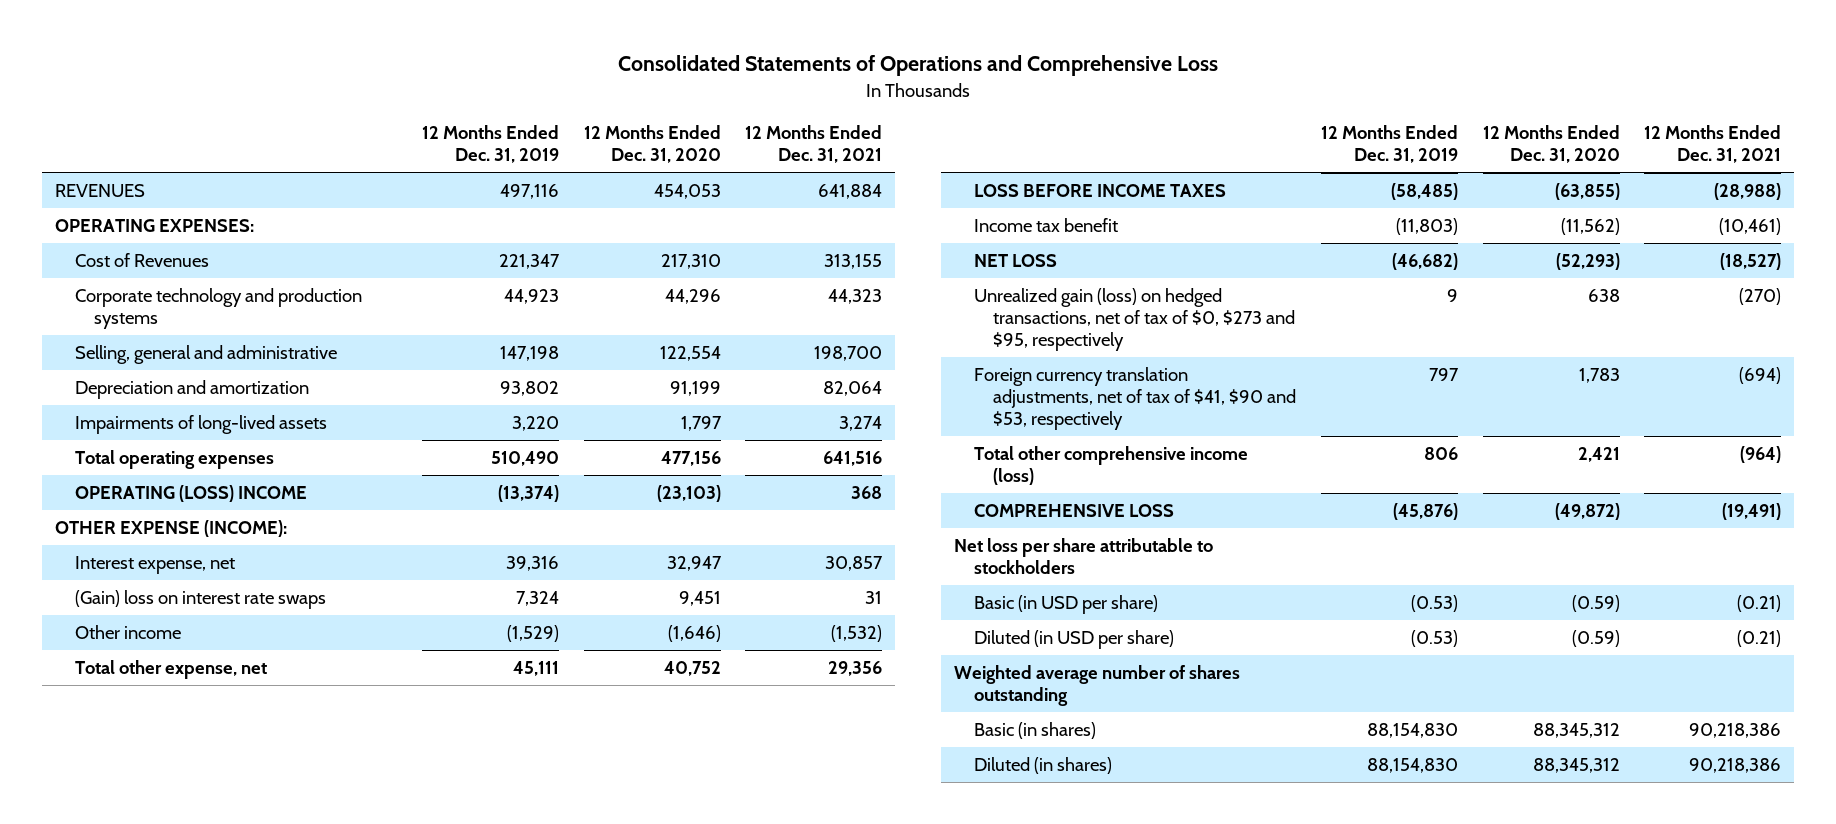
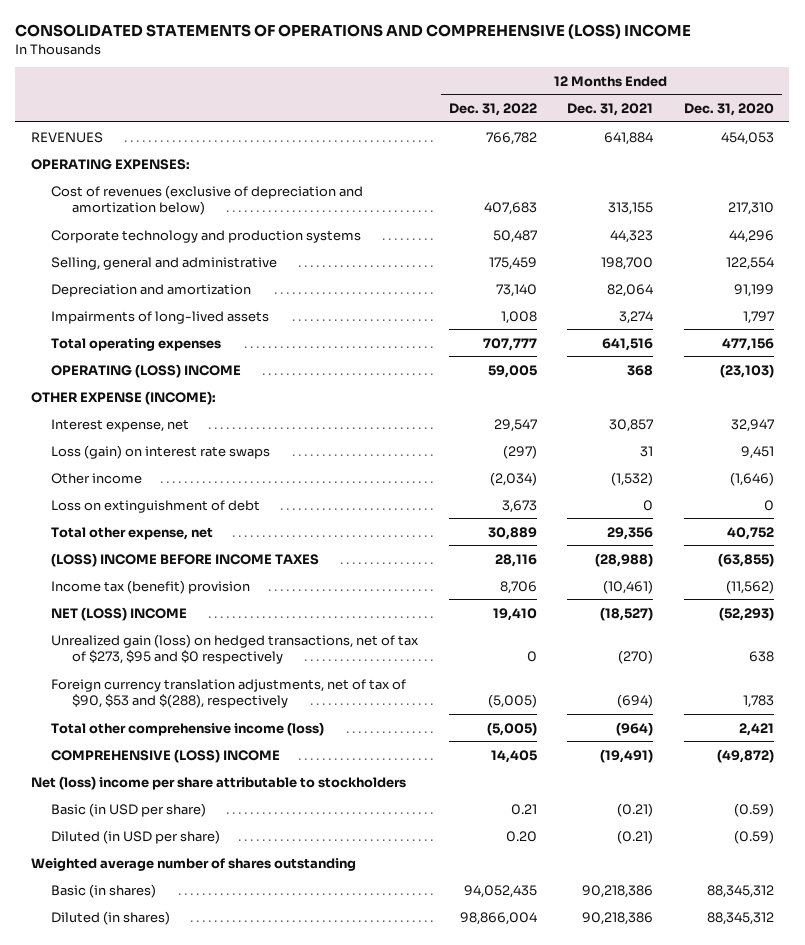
- Consolidated Statements of Operations and Comprehensive Loss
+ CONSOLIDATED STATEMENTS OF OPERATIONS AND COMPREHENSIVE (LOSS) INCOME
- | 12 Months Ended Dec. 31, 2019 | 12 Months Ended Dec. 31, 2020 | 12 Months Ended Dec. 31, 2021
+ | 12 Months Ended Dec. 31, 2022 | 12 Months Ended Dec. 31, 2021 | 12 Months Ended Dec. 31, 2020
- Cost of Revenues | 221,347 | 217,310 | 313,155
+ Cost of revenues (exclusive of depreciation and amortization below) | 407,683 | 313,155 | 217,310
- (Gain) loss on interest rate swaps | 7,324 | 9,451 | 31
+ Loss (gain) on interest rate swaps | (297) | 31 | 9,451
+ Loss on extinguishment of debt | 3,673 | 0 | 0
- LOSS BEFORE INCOME TAXES | (58,485) | (63,855) | (28,988)
- Income tax benefit | (11,803) | (11,562) | (10,461)
- NET LOSS | (46,682) | (52,293) | (18,527)
- Unrealized gain (loss) on hedged transactions, net of tax of $0, $273 and $95, respectively | 9 | 638 | (270)
- Foreign currency translation adjustments, net of tax of $41, $90 and $53, respectively | 797 | 1,783 | (694)
+ (LOSS) INCOME BEFORE INCOME TAXES | 28,116 | (28,988) | (63,855)
+ Income tax (benefit) provision | 8,706 | (10,461) | (11,562)
+ NET (LOSS) INCOME | 19,410 | (18,527) | (52,293)
+ Unrealized gain (loss) on hedged transactions, net of tax of $273, $95 and $0 respectively | 0 | (270) | 638
+ Foreign currency translation adjustments, net of tax of $90, $53 and $(288), respectively | (5,005) | (694) | 1,783
- COMPREHENSIVE LOSS | (45,876) | (49,872) | (19,491)
- Net loss per share attributable to stockholders
+ COMPREHENSIVE (LOSS) INCOME | 14,405 | (19,491) | (49,872)
+ Net (loss) income per share attributable to stockholders

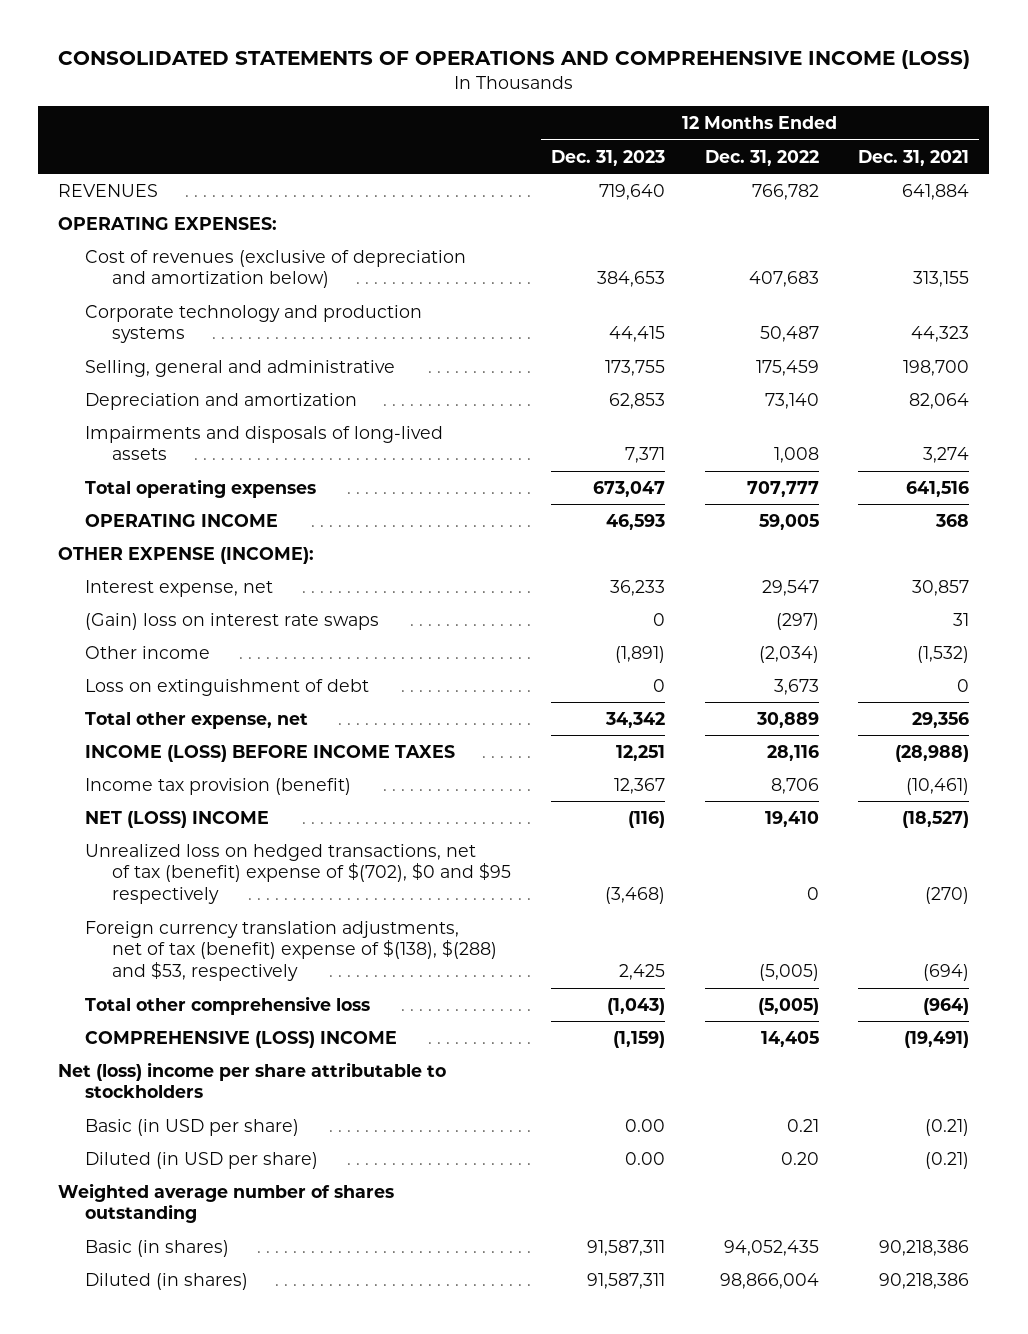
- CONSOLIDATED STATEMENTS OF OPERATIONS AND COMPREHENSIVE (LOSS) INCOME
+ CONSOLIDATED STATEMENTS OF OPERATIONS AND COMPREHENSIVE INCOME (LOSS)
- | 12 Months Ended Dec. 31, 2022 | 12 Months Ended Dec. 31, 2021 | 12 Months Ended Dec. 31, 2020
+ | 12 Months Ended Dec. 31, 2023 | 12 Months Ended Dec. 31, 2022 | 12 Months Ended Dec. 31, 2021
- Impairments of long-lived assets | 1,008 | 3,274 | 1,797
+ Impairments and disposals of long-lived assets | 7,371 | 1,008 | 3,274
- OPERATING (LOSS) INCOME | 59,005 | 368 | (23,103)
+ OPERATING INCOME | 46,593 | 59,005 | 368
- Loss (gain) on interest rate swaps | (297) | 31 | 9,451
+ (Gain) loss on interest rate swaps | 0 | (297) | 31
- (LOSS) INCOME BEFORE INCOME TAXES | 28,116 | (28,988) | (63,855)
- Income tax (benefit) provision | 8,706 | (10,461) | (11,562)
+ INCOME (LOSS) BEFORE INCOME TAXES | 12,251 | 28,116 | (28,988)
+ Income tax provision (benefit) | 12,367 | 8,706 | (10,461)
- Unrealized gain (loss) on hedged transactions, net of tax of $273, $95 and $0 respectively | 0 | (270) | 638
- Foreign currency translation adjustments, net of tax of $90, $53 and $(288), respectively | (5,005) | (694) | 1,783
- Total other comprehensive income (loss) | (5,005) | (964) | 2,421
+ Unrealized loss on hedged transactions, net of tax (benefit) expense of $(702), $0 and $95 respectively | (3,468) | 0 | (270)
+ Foreign currency translation adjustments, net of tax (benefit) expense of $(138), $(288) and $53, respectively | 2,425 | (5,005) | (694)
+ Total other comprehensive loss | (1,043) | (5,005) | (964)

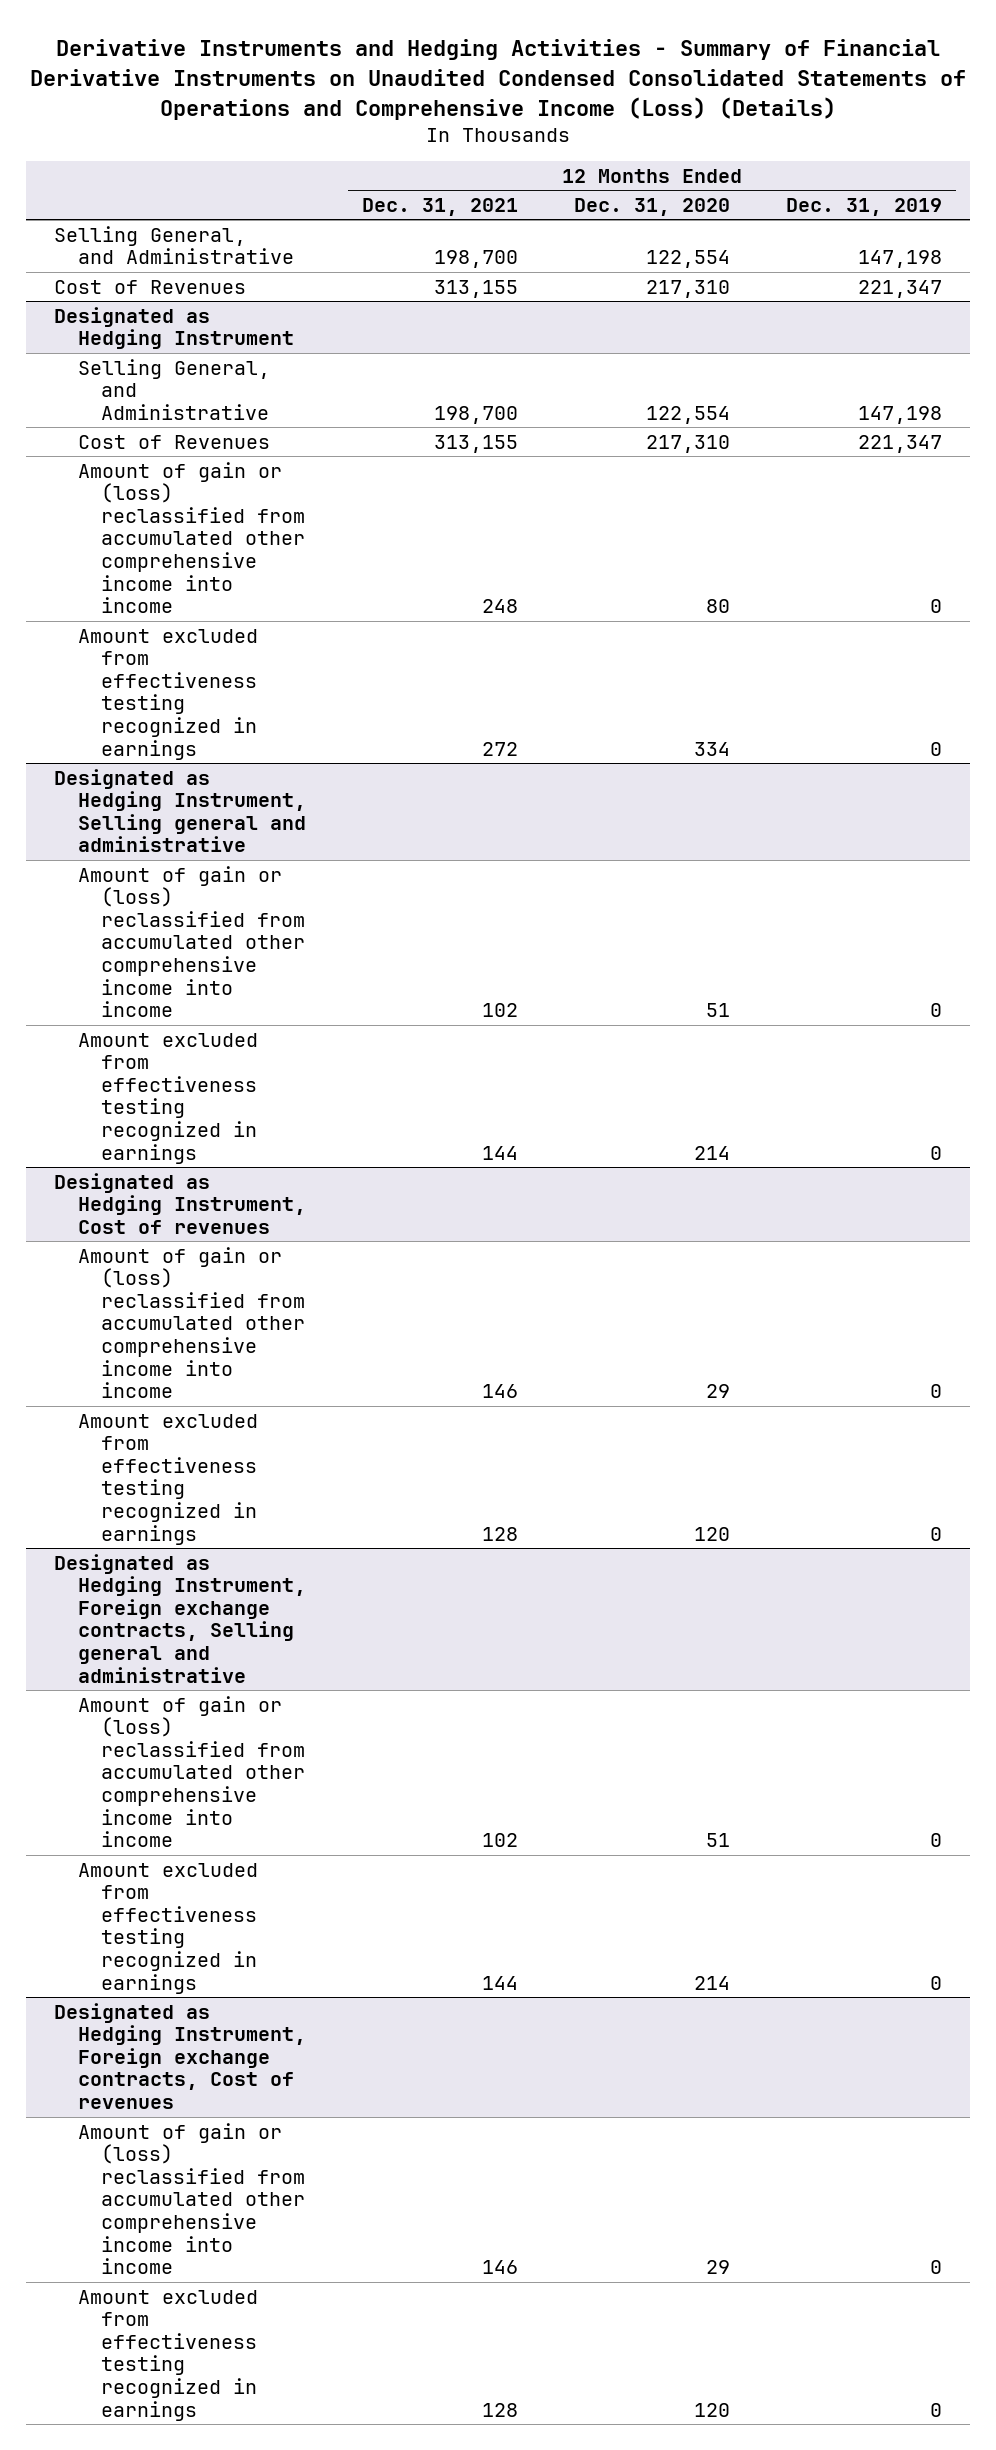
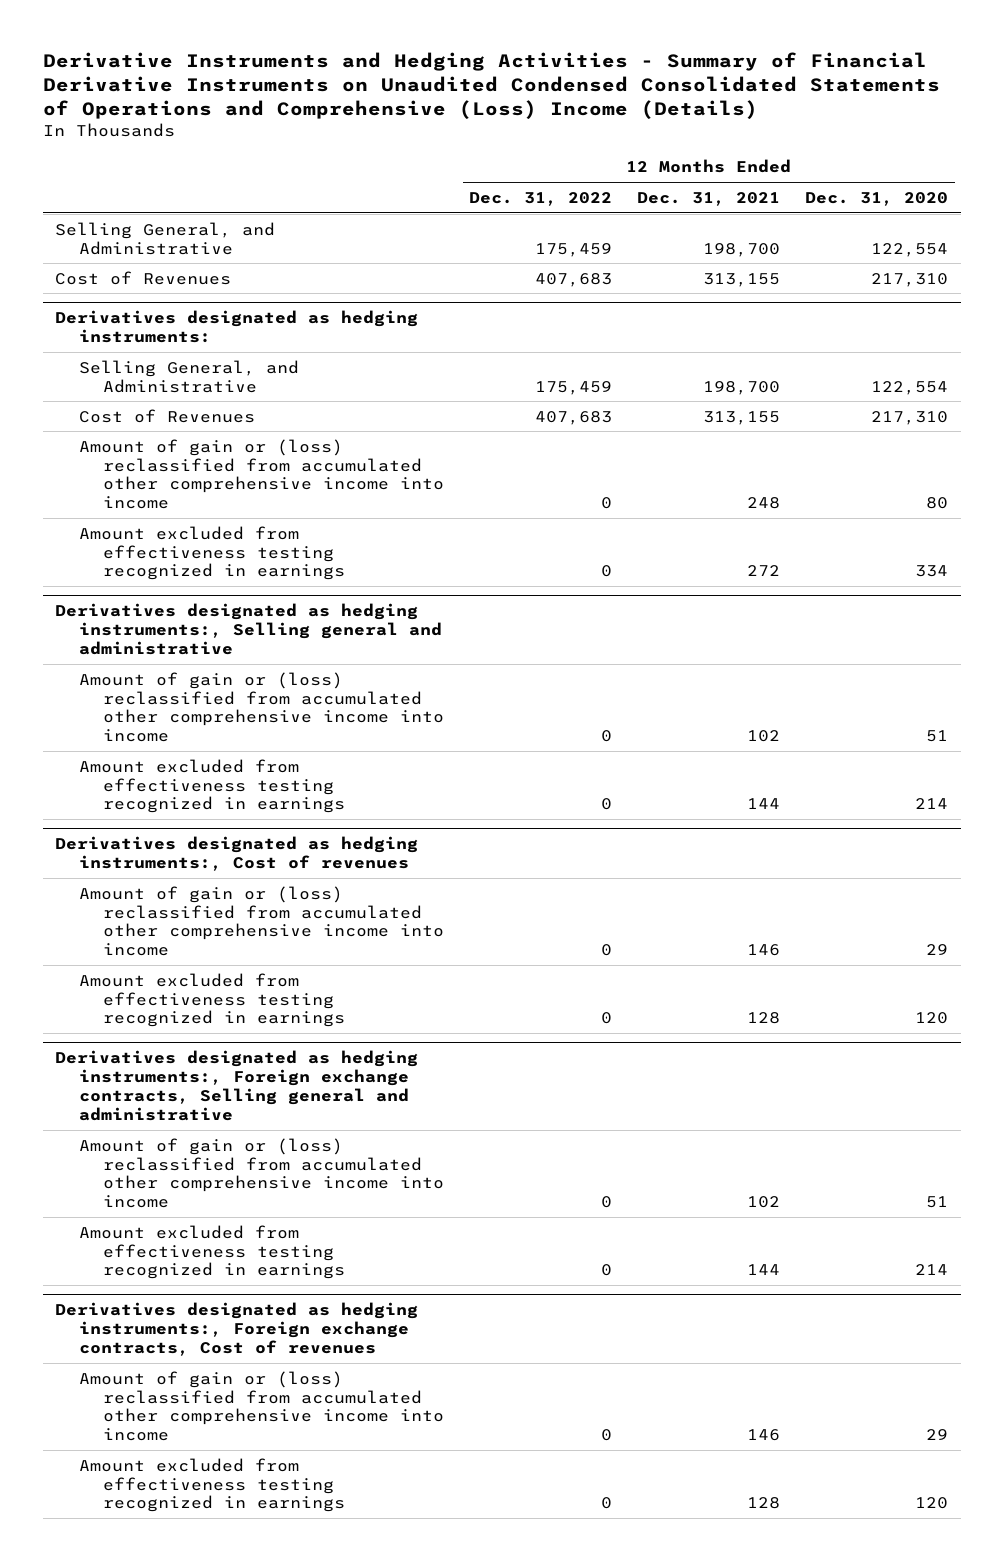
- Derivative Instruments and Hedging Activities - Summary of Financial Derivative Instruments on Unaudited Condensed Consolidated Statements of Operations and Comprehensive Income (Loss) (Details)
+ Derivative Instruments and Hedging Activities - Summary of Financial Derivative Instruments on Unaudited Condensed Consolidated Statements of Operations and Comprehensive (Loss) Income (Details)
- | 12 Months Ended Dec. 31, 2021 | 12 Months Ended Dec. 31, 2020 | 12 Months Ended Dec. 31, 2019
+ | 12 Months Ended Dec. 31, 2022 | 12 Months Ended Dec. 31, 2021 | 12 Months Ended Dec. 31, 2020
- Designated as Hedging Instrument
+ Derivatives designated as hedging instruments:
- Designated as Hedging Instrument, Selling general and administrative
+ Derivatives designated as hedging instruments:, Selling general and administrative
- Designated as Hedging Instrument, Cost of revenues
+ Derivatives designated as hedging instruments:, Cost of revenues
- Designated as Hedging Instrument, Foreign exchange contracts, Selling general and administrative
+ Derivatives designated as hedging instruments:, Foreign exchange contracts, Selling general and administrative
- Designated as Hedging Instrument, Foreign exchange contracts, Cost of revenues
+ Derivatives designated as hedging instruments:, Foreign exchange contracts, Cost of revenues

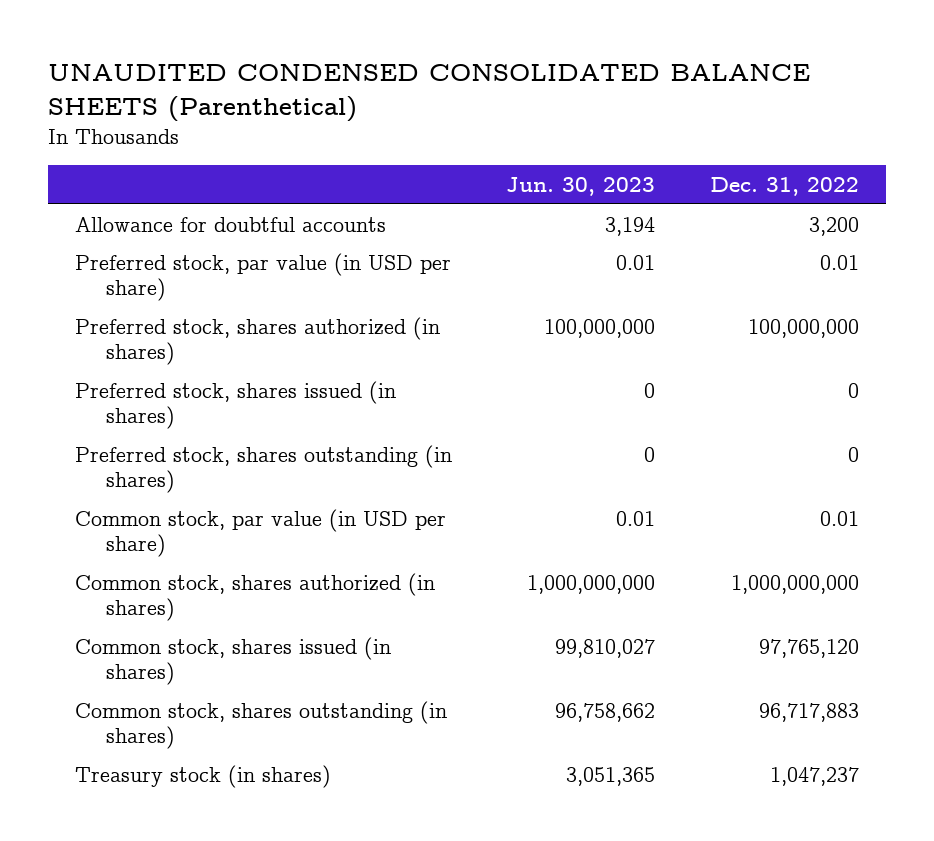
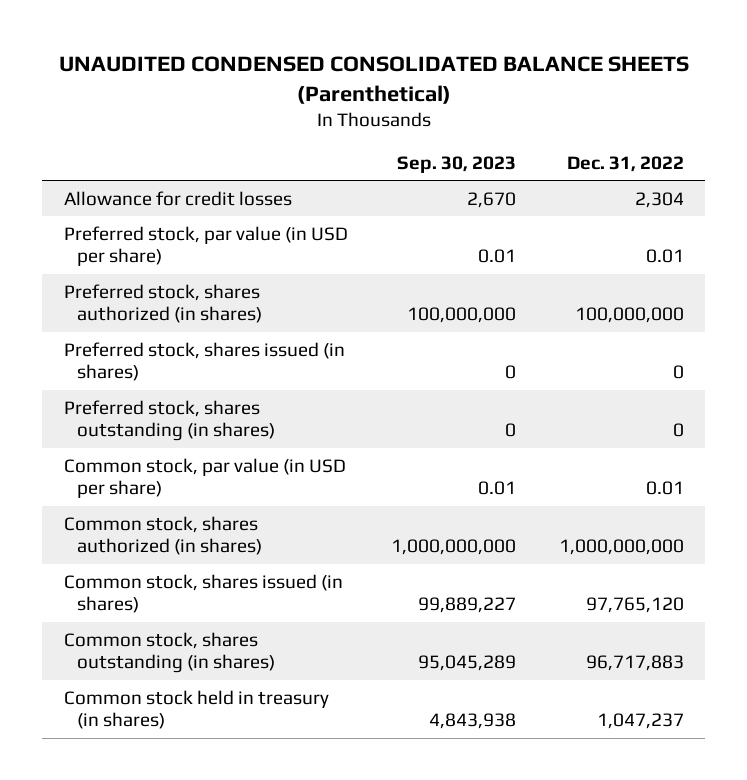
- | Jun. 30, 2023 | Dec. 31, 2022
+ | Sep. 30, 2023 | Dec. 31, 2022
- Allowance for doubtful accounts | 3,194 | 3,200
+ Allowance for credit losses | 2,670 | 2,304
- Treasury stock (in shares) | 3,051,365 | 1,047,237
+ Common stock held in treasury (in shares) | 4,843,938 | 1,047,237

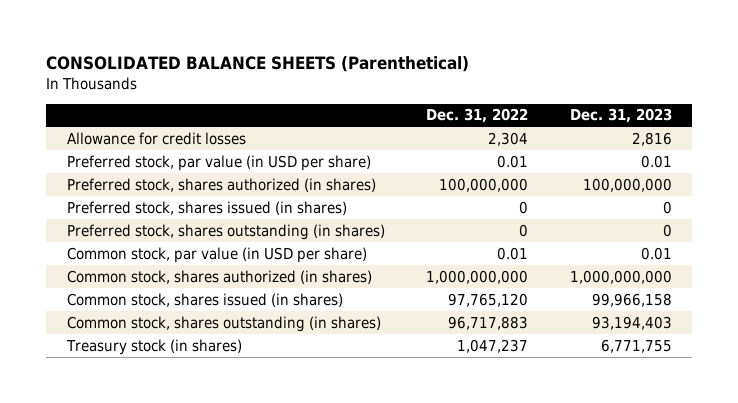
- UNAUDITED CONDENSED CONSOLIDATED BALANCE SHEETS (Parenthetical)
+ CONSOLIDATED BALANCE SHEETS (Parenthetical)
- | Sep. 30, 2023 | Dec. 31, 2022
+ | Dec. 31, 2022 | Dec. 31, 2023
- Common stock held in treasury (in shares) | 4,843,938 | 1,047,237
+ Treasury stock (in shares) | 1,047,237 | 6,771,755

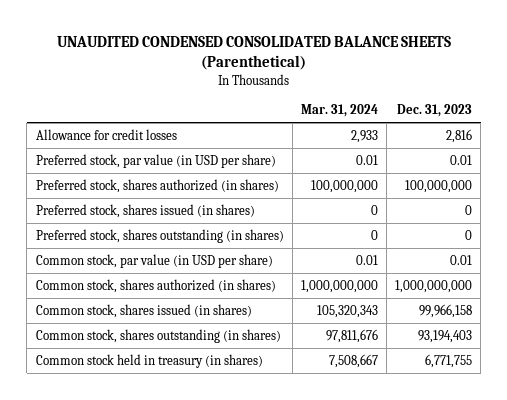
- CONSOLIDATED BALANCE SHEETS (Parenthetical)
+ UNAUDITED CONDENSED CONSOLIDATED BALANCE SHEETS (Parenthetical)
- | Dec. 31, 2022 | Dec. 31, 2023
+ | Mar. 31, 2024 | Dec. 31, 2023
- Treasury stock (in shares) | 1,047,237 | 6,771,755
+ Common stock held in treasury (in shares) | 7,508,667 | 6,771,755

